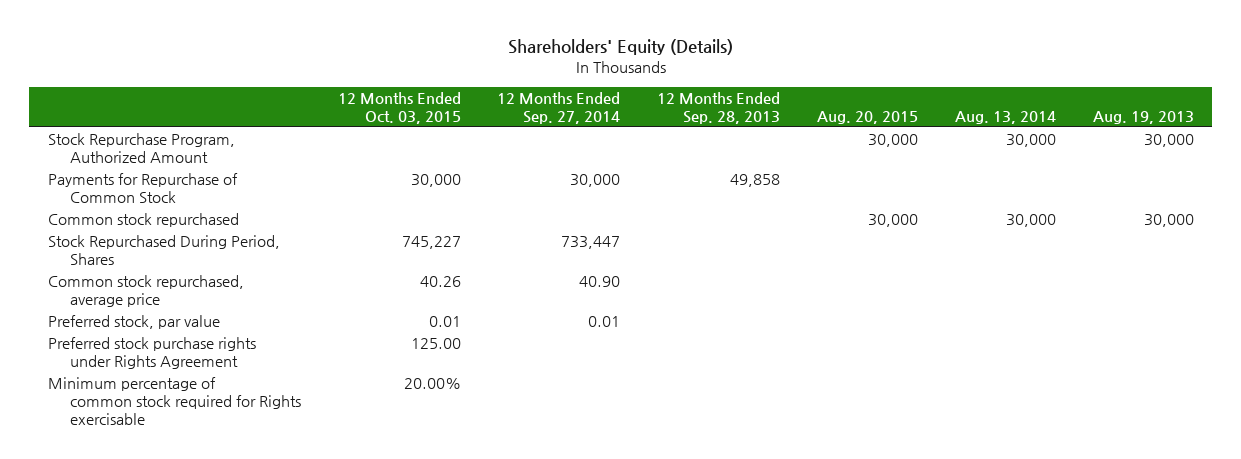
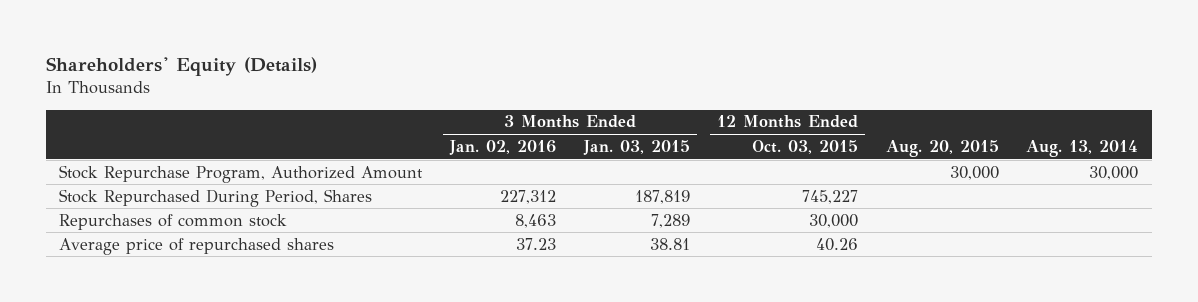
- | 12 Months Ended Oct. 03, 2015 | 12 Months Ended Sep. 27, 2014 | 12 Months Ended Sep. 28, 2013 | Aug. 20, 2015 | Aug. 13, 2014 | Aug. 19, 2013
+ | 3 Months Ended Jan. 02, 2016 | 3 Months Ended Jan. 03, 2015 | 12 Months Ended Oct. 03, 2015 | Aug. 20, 2015 | Aug. 13, 2014
- Payments for Repurchase of Common Stock | 30,000 | 30,000 | 49,858 | | |
- Common stock repurchased | | | | 30,000 | 30,000 | 30,000
- Common stock repurchased, average price | 40.26 | 40.90 | | | |
- Preferred stock, par value | 0.01 | 0.01 | | | |
- Preferred stock purchase rights under Rights Agreement | 125.00 | | | | |
- Minimum percentage of common stock required for Rights exercisable | 20.00% | | | | |
+ Repurchases of common stock | 8,463 | 7,289 | 30,000 | |
+ Average price of repurchased shares | 37.23 | 38.81 | 40.26 | |

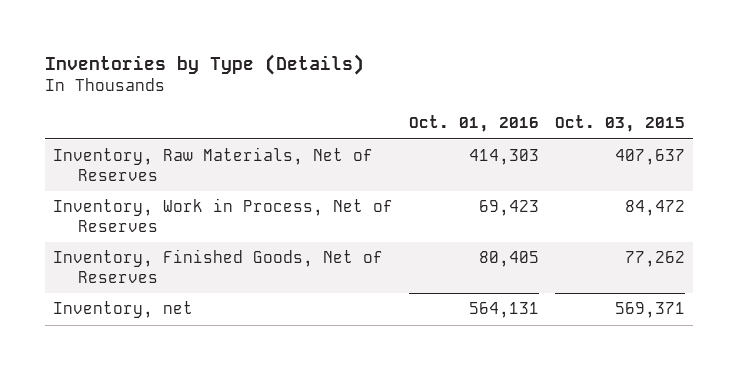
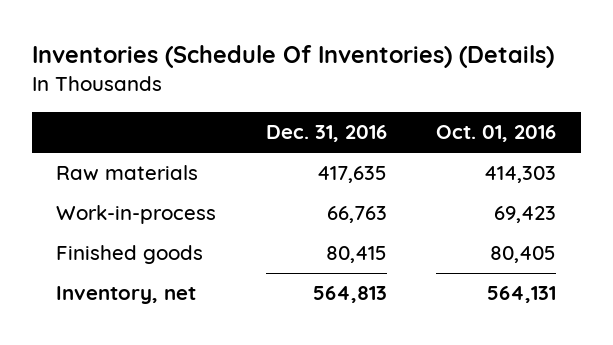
- Inventories by Type (Details)
+ Inventories (Schedule Of Inventories) (Details)
- | Oct. 01, 2016 | Oct. 03, 2015
+ | Dec. 31, 2016 | Oct. 01, 2016
- Inventory, Raw Materials, Net of Reserves | 414,303 | 407,637
- Inventory, Work in Process, Net of Reserves | 69,423 | 84,472
- Inventory, Finished Goods, Net of Reserves | 80,405 | 77,262
+ Raw materials | 417,635 | 414,303
+ Work-in-process | 66,763 | 69,423
+ Finished goods | 80,415 | 80,405

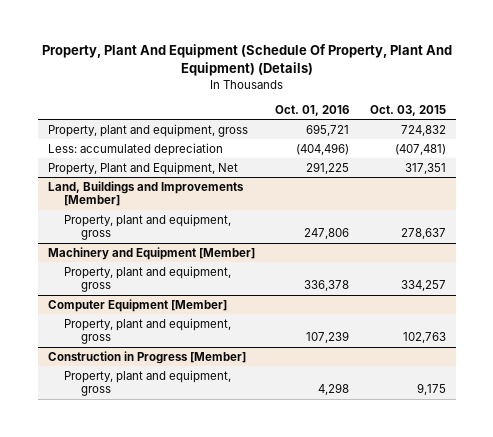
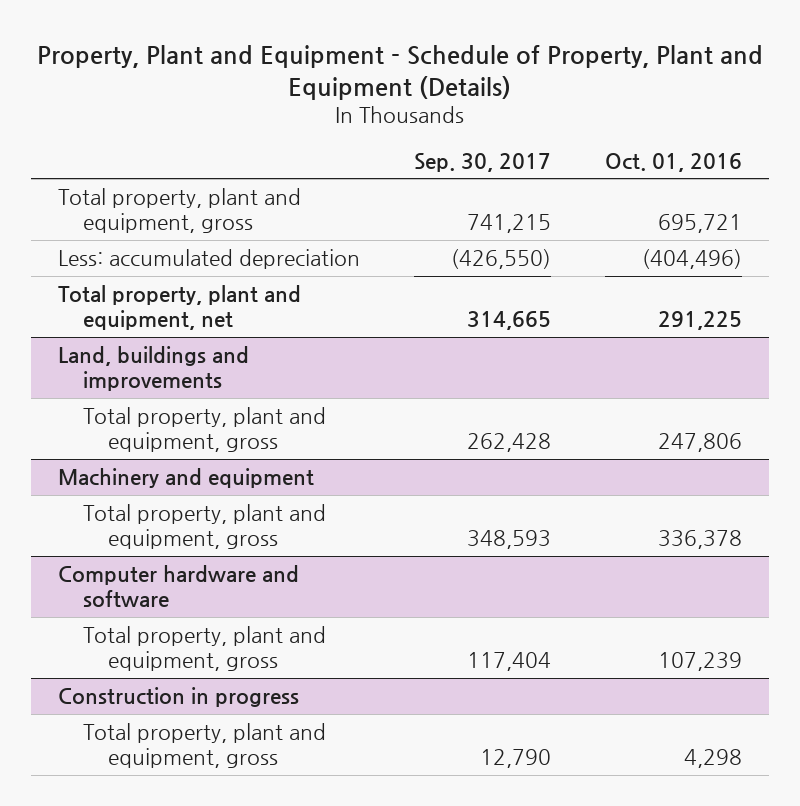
- Property, Plant And Equipment (Schedule Of Property, Plant And Equipment) (Details)
+ Property, Plant and Equipment - Schedule of Property, Plant and Equipment (Details)
- | Oct. 01, 2016 | Oct. 03, 2015
+ | Sep. 30, 2017 | Oct. 01, 2016
- Property, plant and equipment, gross | 695,721 | 724,832
+ Total property, plant and equipment, gross | 741,215 | 695,721
- Property, Plant and Equipment, Net | 291,225 | 317,351
- Land, Buildings and Improvements [Member]
- Property, plant and equipment, gross | 247,806 | 278,637
- Machinery and Equipment [Member]
- Property, plant and equipment, gross | 336,378 | 334,257
- Computer Equipment [Member]
- Property, plant and equipment, gross | 107,239 | 102,763
- Construction in Progress [Member]
- Property, plant and equipment, gross | 4,298 | 9,175
+ Total property, plant and equipment, net | 314,665 | 291,225
+ Land, buildings and improvements
+ Total property, plant and equipment, gross | 262,428 | 247,806
+ Machinery and equipment
+ Total property, plant and equipment, gross | 348,593 | 336,378
+ Computer hardware and software
+ Total property, plant and equipment, gross | 117,404 | 107,239
+ Construction in progress
+ Total property, plant and equipment, gross | 12,790 | 4,298

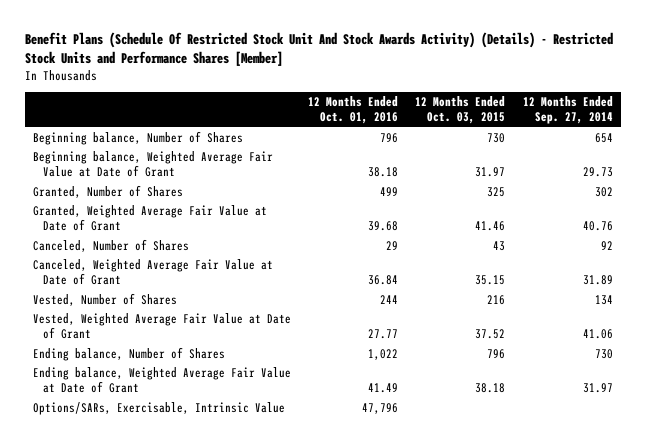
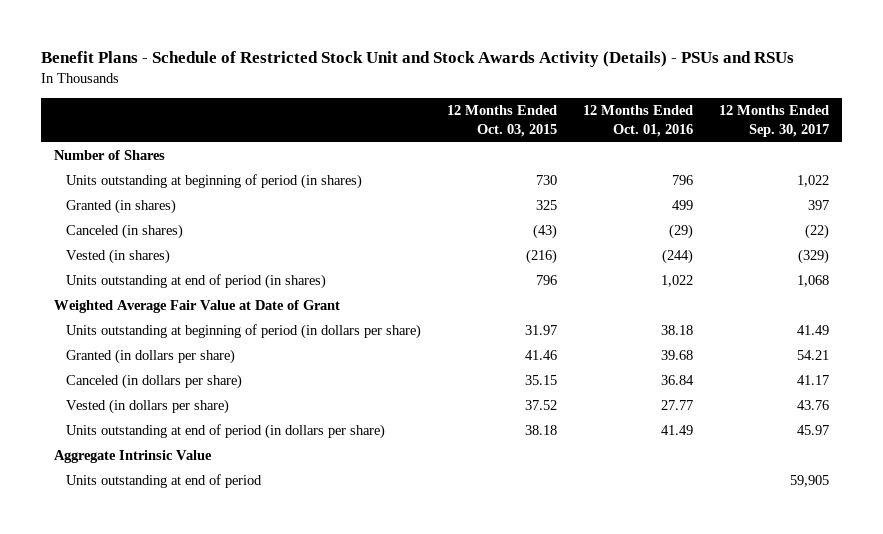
- Benefit Plans (Schedule Of Restricted Stock Unit And Stock Awards Activity) (Details) - Restricted Stock Units and Performance Shares [Member]
+ Benefit Plans - Schedule of Restricted Stock Unit and Stock Awards Activity (Details) - PSUs and RSUs
- | 12 Months Ended Oct. 01, 2016 | 12 Months Ended Oct. 03, 2015 | 12 Months Ended Sep. 27, 2014
+ | 12 Months Ended Oct. 03, 2015 | 12 Months Ended Oct. 01, 2016 | 12 Months Ended Sep. 30, 2017
- Beginning balance, Number of Shares | 796 | 730 | 654
- Beginning balance, Weighted Average Fair Value at Date of Grant | 38.18 | 31.97 | 29.73
- Granted, Number of Shares | 499 | 325 | 302
- Granted, Weighted Average Fair Value at Date of Grant | 39.68 | 41.46 | 40.76
- Canceled, Number of Shares | 29 | 43 | 92
- Canceled, Weighted Average Fair Value at Date of Grant | 36.84 | 35.15 | 31.89
- Vested, Number of Shares | 244 | 216 | 134
- Vested, Weighted Average Fair Value at Date of Grant | 27.77 | 37.52 | 41.06
- Ending balance, Number of Shares | 1,022 | 796 | 730
- Ending balance, Weighted Average Fair Value at Date of Grant | 41.49 | 38.18 | 31.97
- Options/SARs, Exercisable, Intrinsic Value | 47,796 | |
+ Number of Shares
+ Units outstanding at beginning of period (in shares) | 730 | 796 | 1,022
+ Granted (in shares) | 325 | 499 | 397
+ Canceled (in shares) | (43) | (29) | (22)
+ Vested (in shares) | (216) | (244) | (329)
+ Units outstanding at end of period (in shares) | 796 | 1,022 | 1,068
+ Weighted Average Fair Value at Date of Grant
+ Units outstanding at beginning of period (in dollars per share) | 31.97 | 38.18 | 41.49
+ Granted (in dollars per share) | 41.46 | 39.68 | 54.21
+ Canceled (in dollars per share) | 35.15 | 36.84 | 41.17
+ Vested (in dollars per share) | 37.52 | 27.77 | 43.76
+ Units outstanding at end of period (in dollars per share) | 38.18 | 41.49 | 45.97
+ Aggregate Intrinsic Value
+ Units outstanding at end of period | | | 59,905

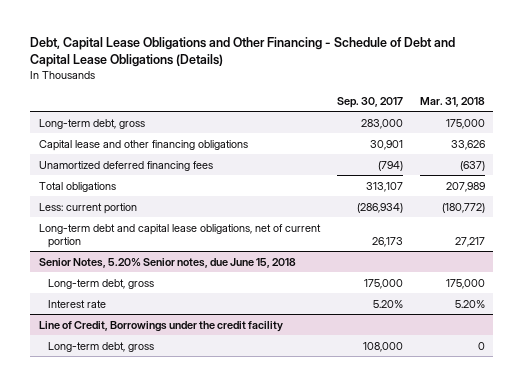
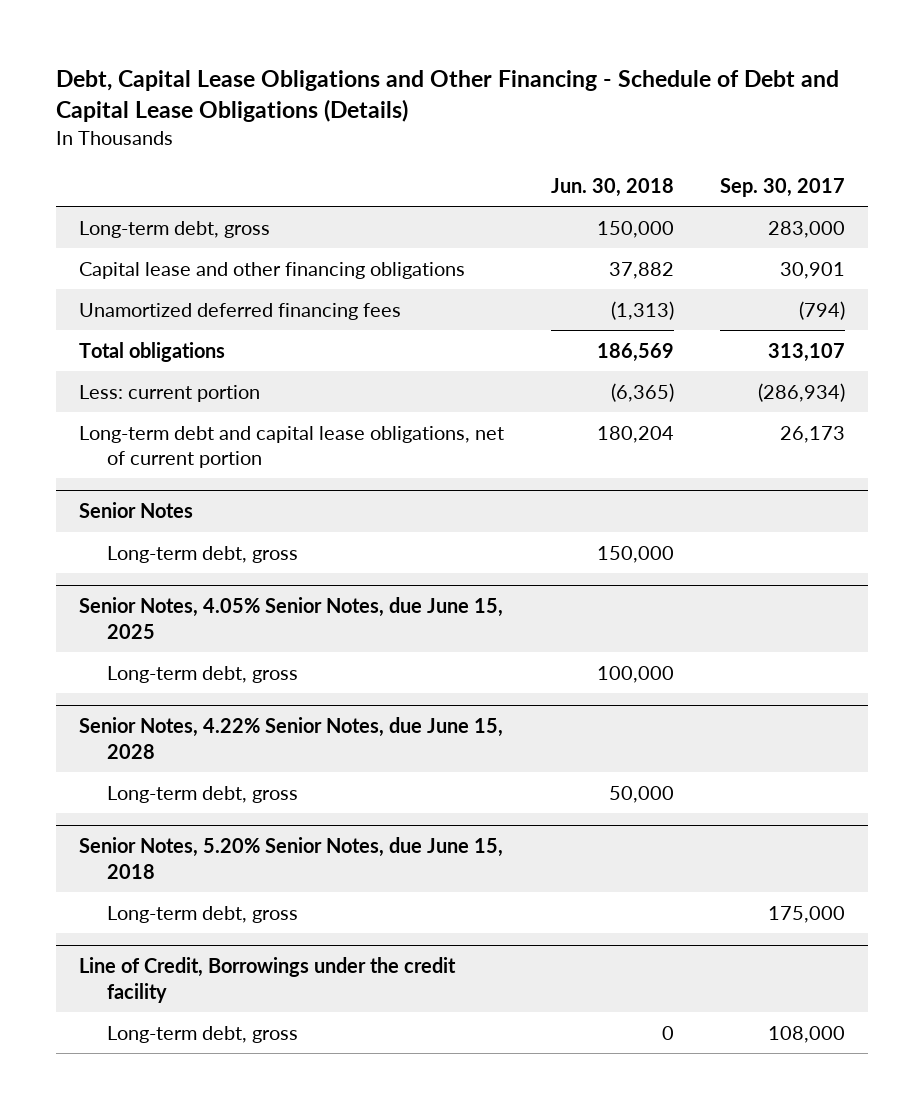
- | Sep. 30, 2017 | Mar. 31, 2018
+ | Jun. 30, 2018 | Sep. 30, 2017
- Senior Notes, 5.20% Senior notes, due June 15, 2018
+ Senior Notes
+ Long-term debt, gross | 150,000 |
+ Senior Notes, 4.05% Senior Notes, due June 15, 2025
+ Long-term debt, gross | 100,000 |
+ Senior Notes, 4.22% Senior Notes, due June 15, 2028
+ Long-term debt, gross | 50,000 |
+ Senior Notes, 5.20% Senior Notes, due June 15, 2018
- Interest rate | 5.20% | 5.20%

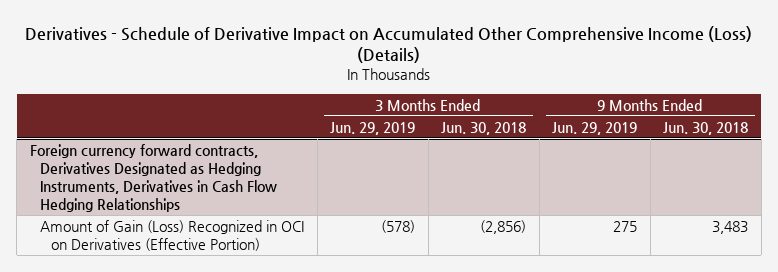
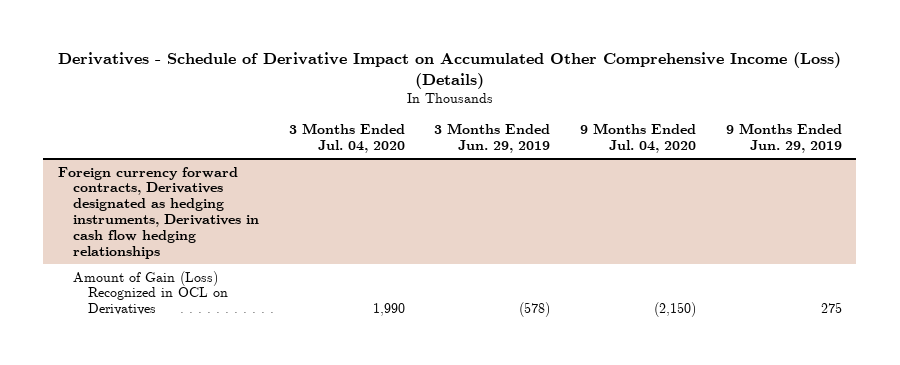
- | 3 Months Ended Jun. 29, 2019 | 3 Months Ended Jun. 30, 2018 | 9 Months Ended Jun. 29, 2019 | 9 Months Ended Jun. 30, 2018
+ | 3 Months Ended Jul. 04, 2020 | 3 Months Ended Jun. 29, 2019 | 9 Months Ended Jul. 04, 2020 | 9 Months Ended Jun. 29, 2019
- Foreign currency forward contracts, Derivatives Designated as Hedging Instruments, Derivatives in Cash Flow Hedging Relationships
- Amount of Gain (Loss) Recognized in OCI on Derivatives (Effective Portion) | (578) | (2,856) | 275 | 3,483
+ Foreign currency forward contracts, Derivatives designated as hedging instruments, Derivatives in cash flow hedging relationships
+ Amount of Gain (Loss) Recognized in OCL on Derivatives | 1,990 | (578) | (2,150) | 275

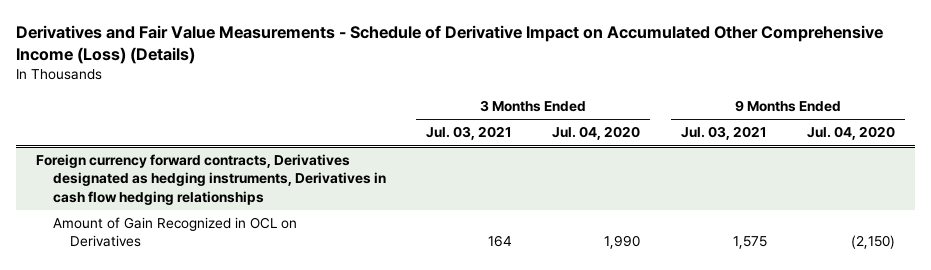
- Derivatives - Schedule of Derivative Impact on Accumulated Other Comprehensive Income (Loss) (Details)
+ Derivatives and Fair Value Measurements - Schedule of Derivative Impact on Accumulated Other Comprehensive Income (Loss) (Details)
- | 3 Months Ended Jul. 04, 2020 | 3 Months Ended Jun. 29, 2019 | 9 Months Ended Jul. 04, 2020 | 9 Months Ended Jun. 29, 2019
+ | 3 Months Ended Jul. 03, 2021 | 3 Months Ended Jul. 04, 2020 | 9 Months Ended Jul. 03, 2021 | 9 Months Ended Jul. 04, 2020
@ Foreign currency forward contracts, Derivatives designated as hedging instruments, Derivatives in cash flow hedging relationships
- Amount of Gain (Loss) Recognized in OCL on Derivatives | 1,990 | (578) | (2,150) | 275
+ Amount of Gain Recognized in OCL on Derivatives | 164 | 1,990 | 1,575 | (2,150)

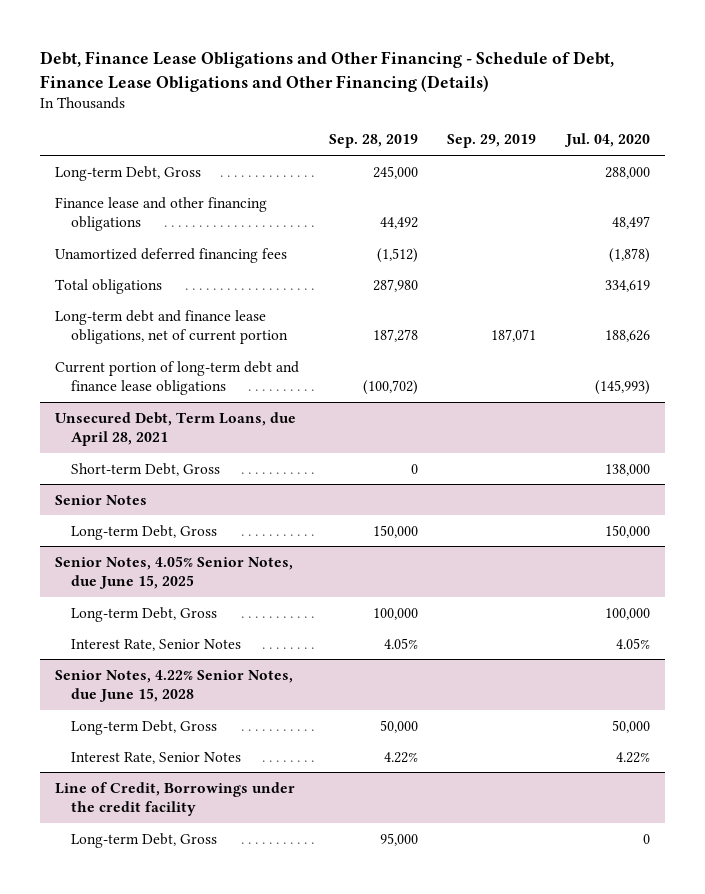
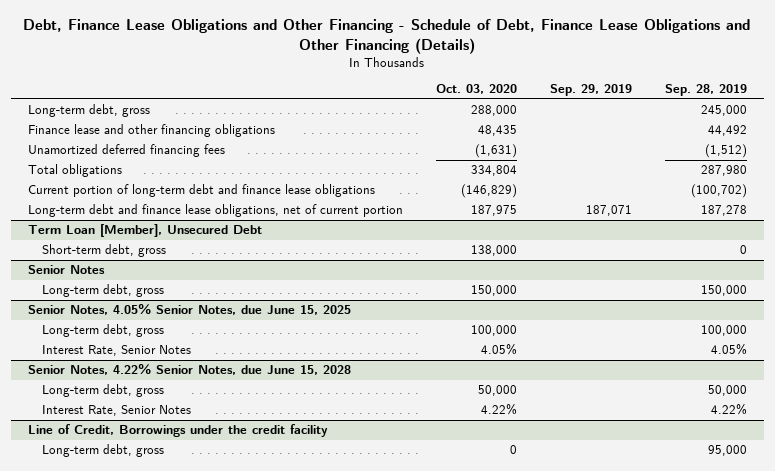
- | Sep. 28, 2019 | Sep. 29, 2019 | Jul. 04, 2020
+ | Oct. 03, 2020 | Sep. 29, 2019 | Sep. 28, 2019
- Long-term Debt, Gross | 245,000 | | 288,000
+ Long-term debt, gross | 288,000 | | 245,000
- Unsecured Debt, Term Loans, due April 28, 2021
- Short-term Debt, Gross | 0 | | 138,000
moved down: Long-term debt and finance lease obligations, net of current portion | 187,975 | 187,071 | 187,278
+ Term Loan [Member], Unsecured Debt
+ Short-term debt, gross | 138,000 | | 0
@ Senior Notes
- Long-term Debt, Gross | 150,000 | | 150,000
+ Long-term debt, gross | 150,000 | | 150,000
@ Senior Notes, 4.05% Senior Notes, due June 15, 2025
- Long-term Debt, Gross | 100,000 | | 100,000
+ Long-term debt, gross | 100,000 | | 100,000
@ Senior Notes, 4.22% Senior Notes, due June 15, 2028
- Long-term Debt, Gross | 50,000 | | 50,000
+ Long-term debt, gross | 50,000 | | 50,000
@ Line of Credit, Borrowings under the credit facility
- Long-term Debt, Gross | 95,000 | | 0
+ Long-term debt, gross | 0 | | 95,000

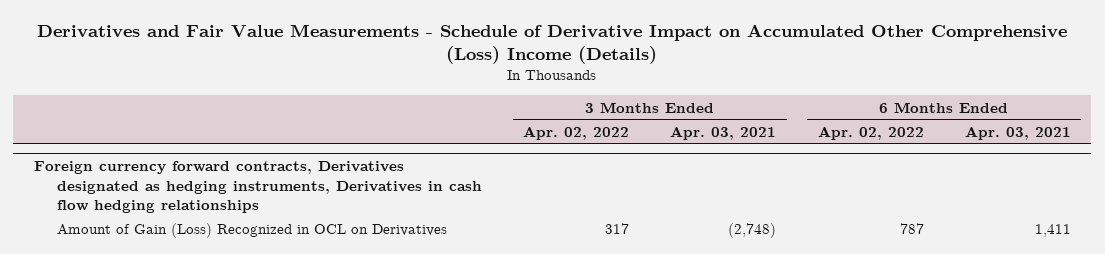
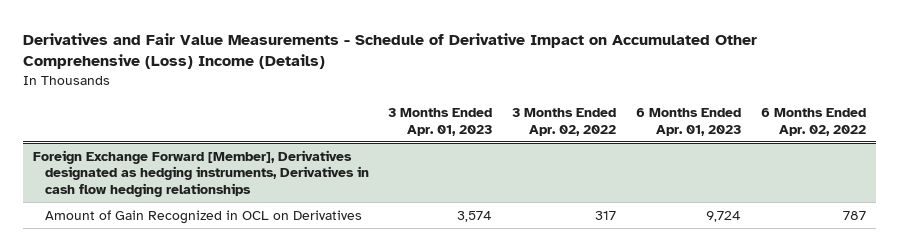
- | 3 Months Ended Apr. 02, 2022 | 3 Months Ended Apr. 03, 2021 | 6 Months Ended Apr. 02, 2022 | 6 Months Ended Apr. 03, 2021
+ | 3 Months Ended Apr. 01, 2023 | 3 Months Ended Apr. 02, 2022 | 6 Months Ended Apr. 01, 2023 | 6 Months Ended Apr. 02, 2022
- Foreign currency forward contracts, Derivatives designated as hedging instruments, Derivatives in cash flow hedging relationships
- Amount of Gain (Loss) Recognized in OCL on Derivatives | 317 | (2,748) | 787 | 1,411
+ Foreign Exchange Forward [Member], Derivatives designated as hedging instruments, Derivatives in cash flow hedging relationships
+ Amount of Gain Recognized in OCL on Derivatives | 3,574 | 317 | 9,724 | 787

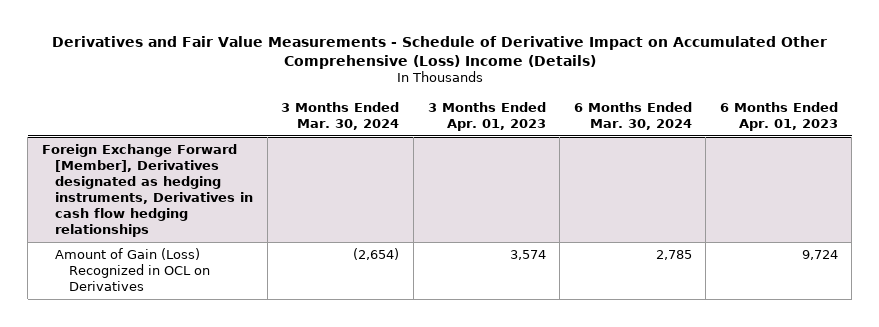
- | 3 Months Ended Apr. 01, 2023 | 3 Months Ended Apr. 02, 2022 | 6 Months Ended Apr. 01, 2023 | 6 Months Ended Apr. 02, 2022
+ | 3 Months Ended Mar. 30, 2024 | 3 Months Ended Apr. 01, 2023 | 6 Months Ended Mar. 30, 2024 | 6 Months Ended Apr. 01, 2023
@ Foreign Exchange Forward [Member], Derivatives designated as hedging instruments, Derivatives in cash flow hedging relationships
- Amount of Gain Recognized in OCL on Derivatives | 3,574 | 317 | 9,724 | 787
+ Amount of Gain (Loss) Recognized in OCL on Derivatives | (2,654) | 3,574 | 2,785 | 9,724

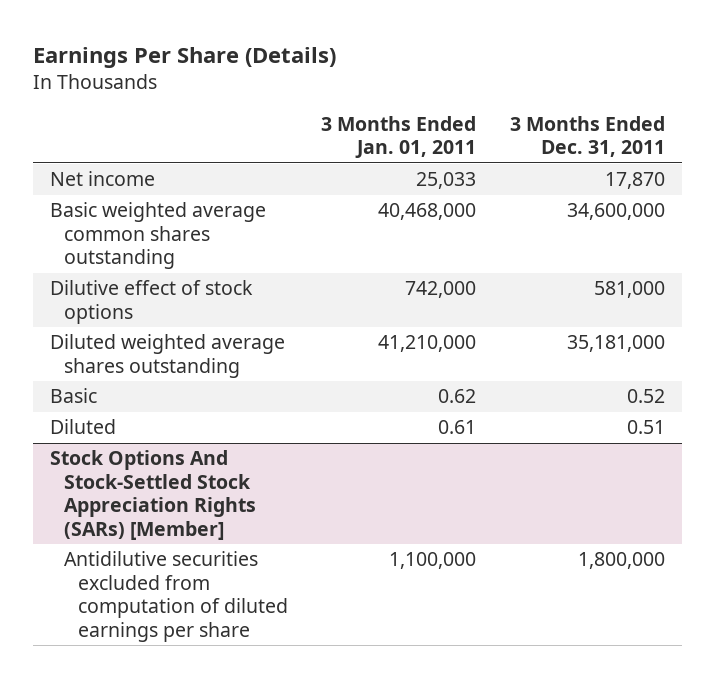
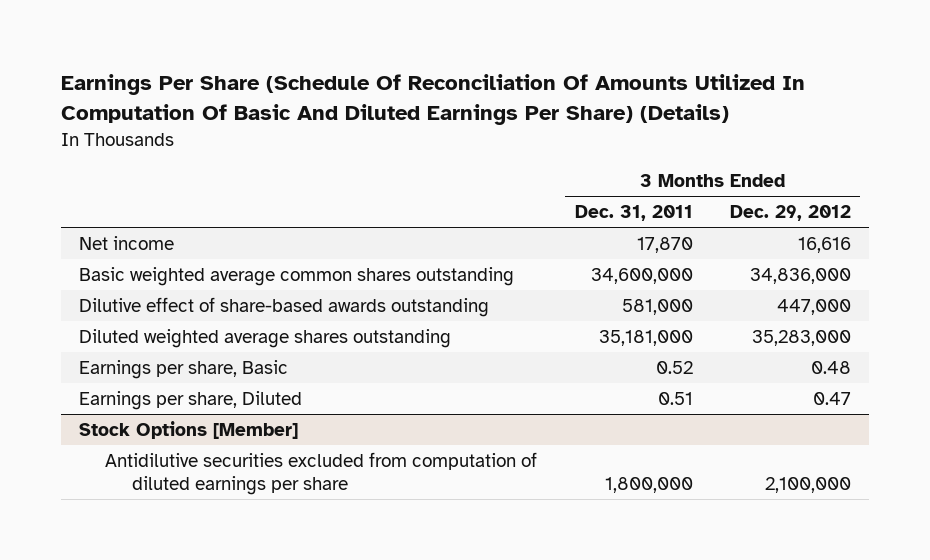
- Earnings Per Share (Details)
+ Earnings Per Share (Schedule Of Reconciliation Of Amounts Utilized In Computation Of Basic And Diluted Earnings Per Share) (Details)
- | 3 Months Ended Jan. 01, 2011 | 3 Months Ended Dec. 31, 2011
+ | 3 Months Ended Dec. 31, 2011 | 3 Months Ended Dec. 29, 2012
- Dilutive effect of stock options | 742,000 | 581,000
+ Dilutive effect of share-based awards outstanding | 581,000 | 447,000
- Basic | 0.62 | 0.52
- Diluted | 0.61 | 0.51
- Stock Options And Stock-Settled Stock Appreciation Rights (SARs) [Member]
+ Earnings per share, Basic | 0.52 | 0.48
+ Earnings per share, Diluted | 0.51 | 0.47
+ Stock Options [Member]

